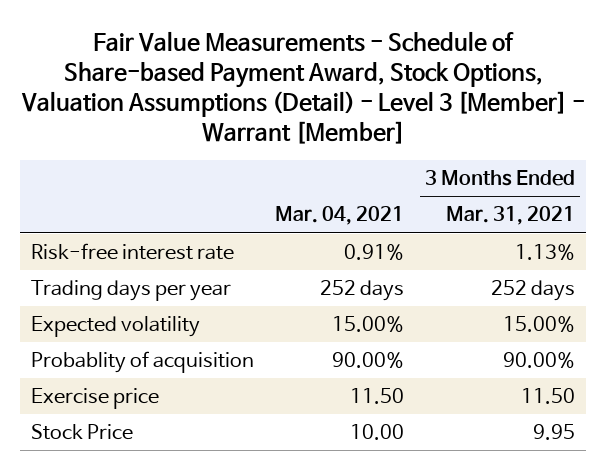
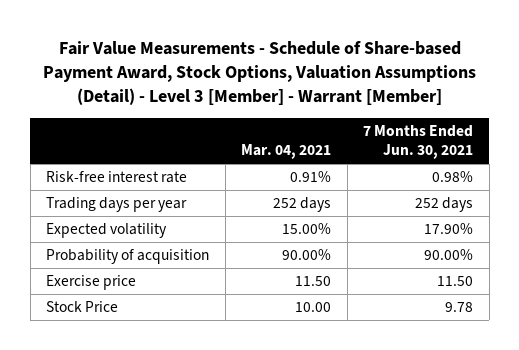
- | Mar. 04, 2021 | 3 Months Ended Mar. 31, 2021
+ | Mar. 04, 2021 | 7 Months Ended Jun. 30, 2021
- Probablity of acquisition | 90.00% | 90.00%
+ Probability of acquisition | 90.00% | 90.00%

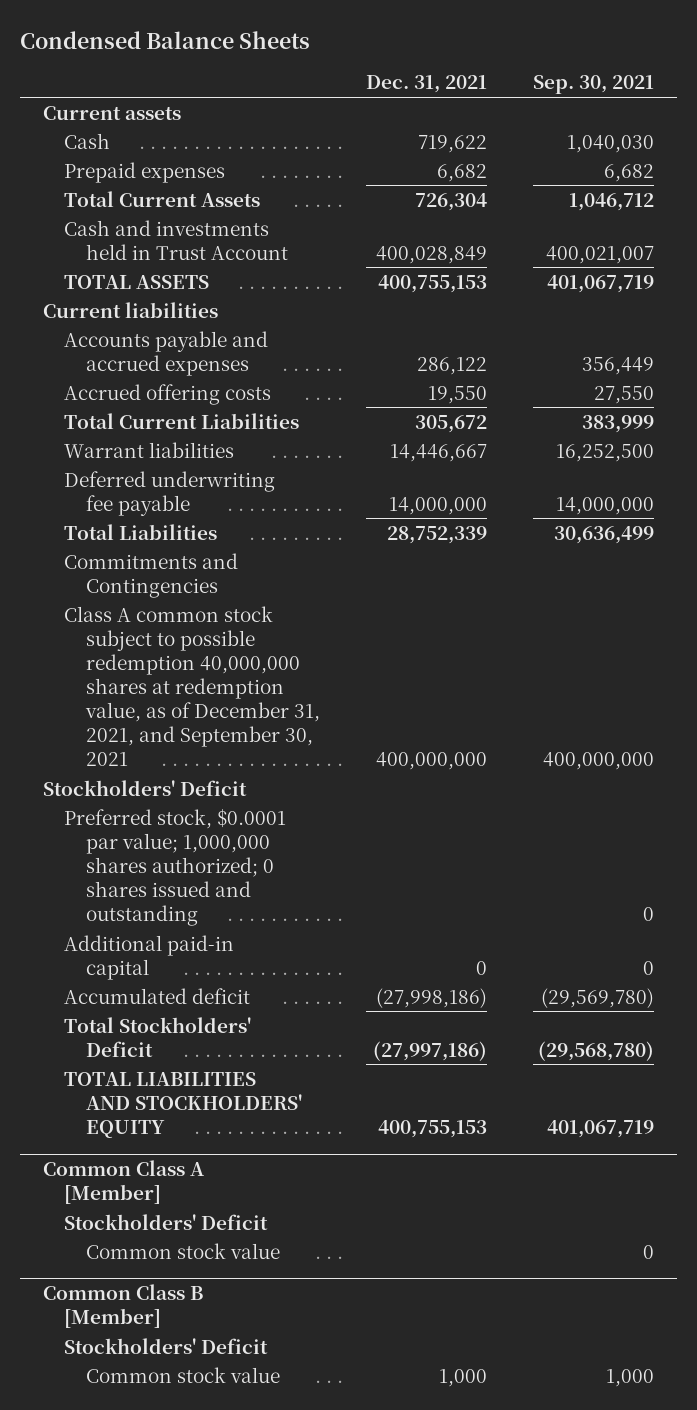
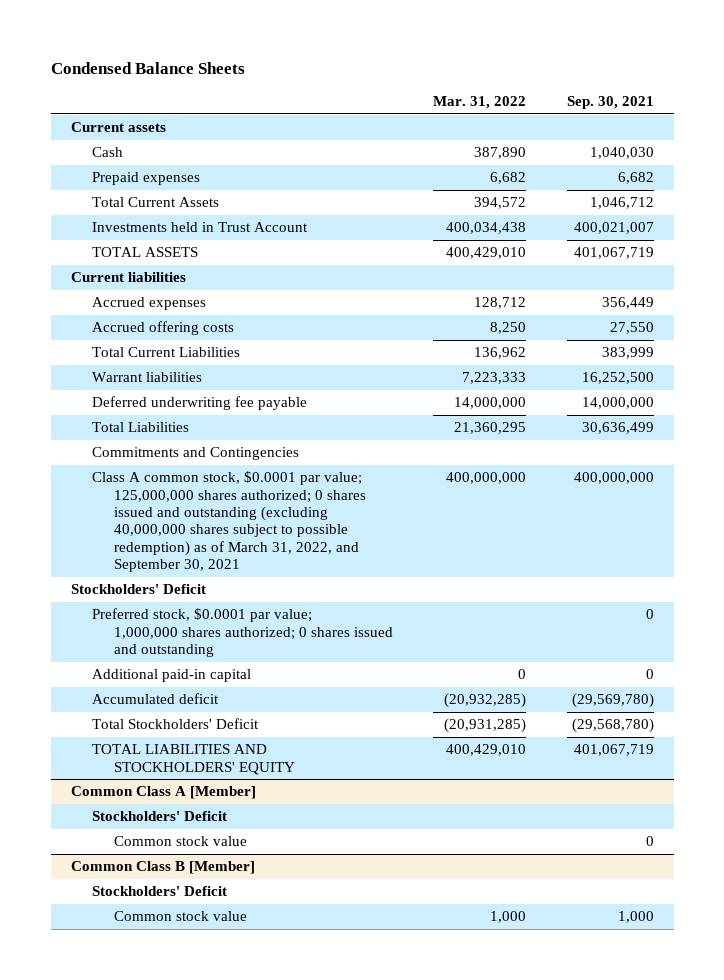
- | Dec. 31, 2021 | Sep. 30, 2021
+ | Mar. 31, 2022 | Sep. 30, 2021
- Cash and investments held in Trust Account | 400,028,849 | 400,021,007
+ Investments held in Trust Account | 400,034,438 | 400,021,007
- Accounts payable and accrued expenses | 286,122 | 356,449
+ Accrued expenses | 128,712 | 356,449
- Class A common stock subject to possible redemption 40,000,000 shares at redemption value, as of December 31, 2021, and September 30, 2021 | 400,000,000 | 400,000,000
+ Class A common stock, $0.0001 par value; 125,000,000 shares authorized; 0 shares issued and outstanding (excluding 40,000,000 shares subject to possible redemption) as of March 31, 2022, and September 30, 2021 | 400,000,000 | 400,000,000

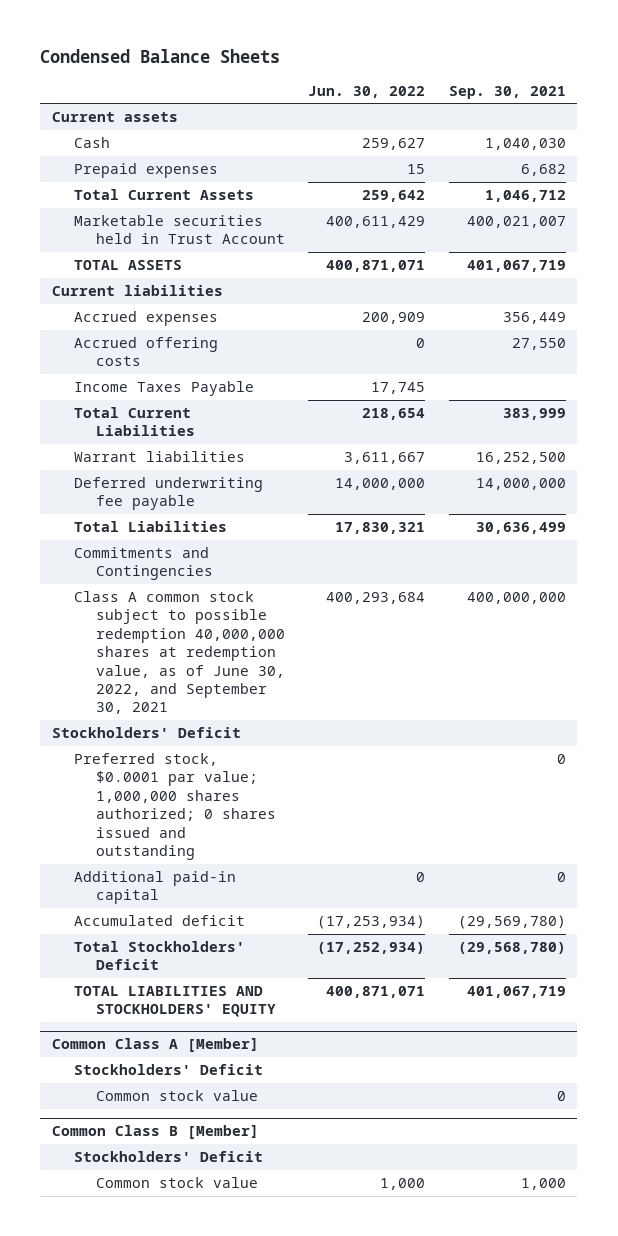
- | Mar. 31, 2022 | Sep. 30, 2021
+ | Jun. 30, 2022 | Sep. 30, 2021
- Investments held in Trust Account | 400,034,438 | 400,021,007
+ Marketable securities held in Trust Account | 400,611,429 | 400,021,007
+ Income Taxes Payable | 17,745 |
- Class A common stock, $0.0001 par value; 125,000,000 shares authorized; 0 shares issued and outstanding (excluding 40,000,000 shares subject to possible redemption) as of March 31, 2022, and September 30, 2021 | 400,000,000 | 400,000,000
+ Class A common stock subject to possible redemption 40,000,000 shares at redemption value, as of June 30, 2022, and September 30, 2021 | 400,293,684 | 400,000,000

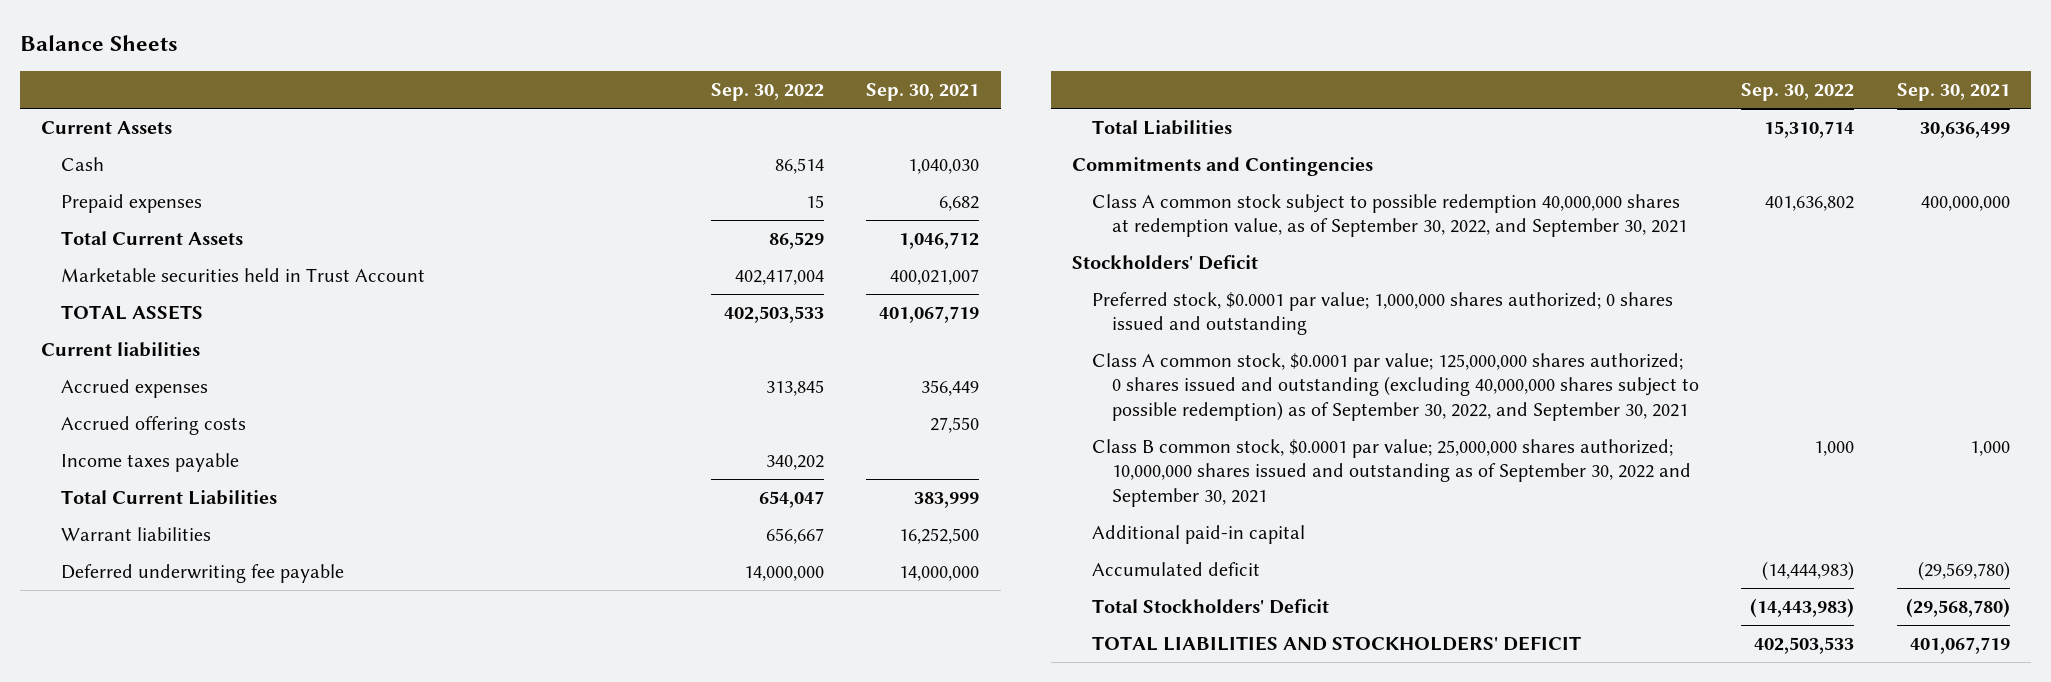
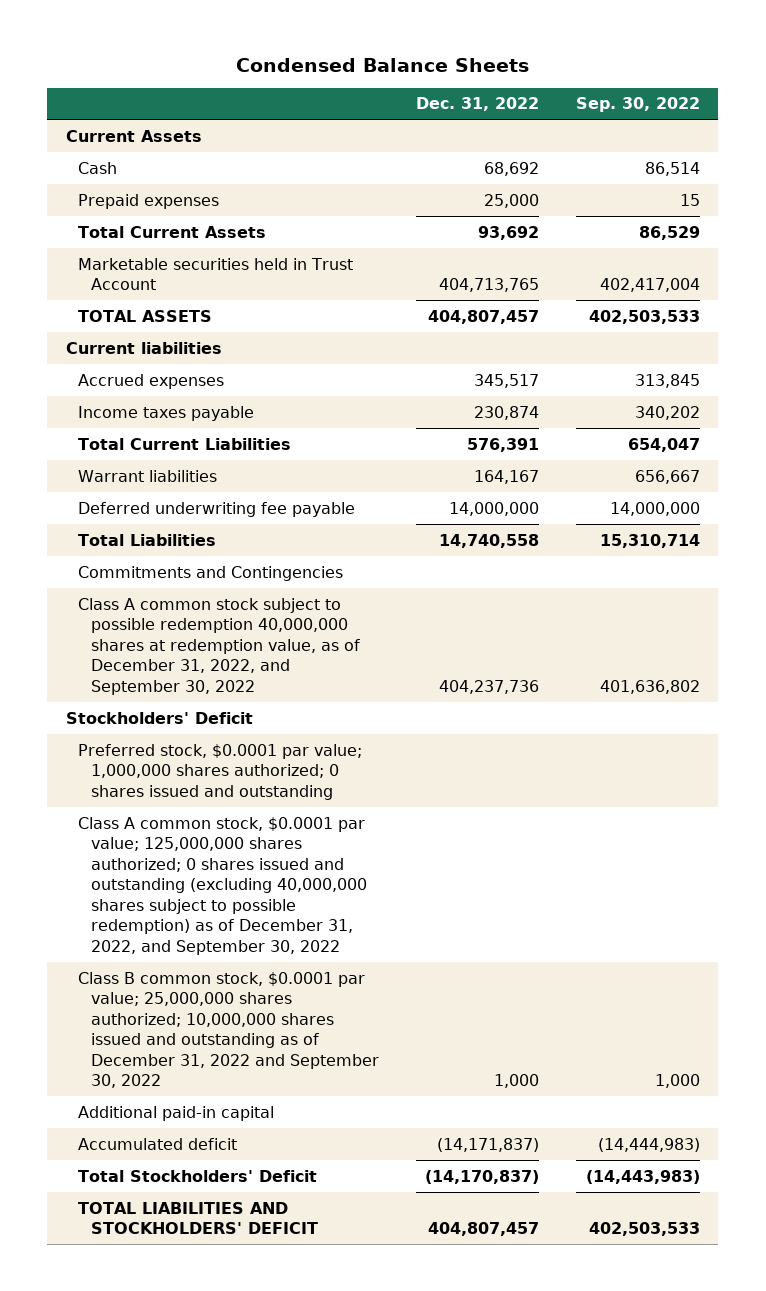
- Balance Sheets
+ Condensed Balance Sheets
- | Sep. 30, 2022 | Sep. 30, 2021
+ | Dec. 31, 2022 | Sep. 30, 2022
- Accrued offering costs | | 27,550
- Class A common stock subject to possible redemption 40,000,000 shares at redemption value, as of September 30, 2022, and September 30, 2021 | 401,636,802 | 400,000,000
+ Class A common stock subject to possible redemption 40,000,000 shares at redemption value, as of December 31, 2022, and September 30, 2022 | 404,237,736 | 401,636,802
- Class A common stock, $0.0001 par value; 125,000,000 shares authorized; 0 shares issued and outstanding (excluding 40,000,000 shares subject to possible redemption) as of September 30, 2022, and September 30, 2021
- Class B common stock, $0.0001 par value; 25,000,000 shares authorized; 10,000,000 shares issued and outstanding as of September 30, 2022 and September 30, 2021 | 1,000 | 1,000
+ Class A common stock, $0.0001 par value; 125,000,000 shares authorized; 0 shares issued and outstanding (excluding 40,000,000 shares subject to possible redemption) as of December 31, 2022, and September 30, 2022
+ Class B common stock, $0.0001 par value; 25,000,000 shares authorized; 10,000,000 shares issued and outstanding as of December 31, 2022 and September 30, 2022 | 1,000 | 1,000

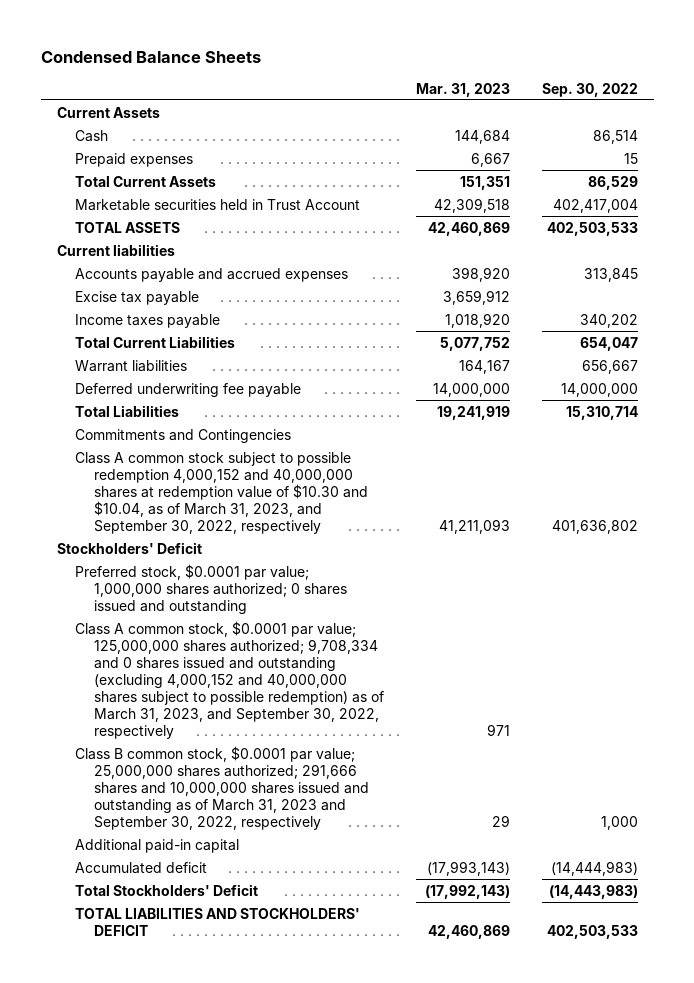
- | Dec. 31, 2022 | Sep. 30, 2022
+ | Mar. 31, 2023 | Sep. 30, 2022
- Accrued expenses | 345,517 | 313,845
+ Accounts payable and accrued expenses | 398,920 | 313,845
+ Excise tax payable | 3,659,912 |
- Class A common stock subject to possible redemption 40,000,000 shares at redemption value, as of December 31, 2022, and September 30, 2022 | 404,237,736 | 401,636,802
+ Class A common stock subject to possible redemption 4,000,152 and 40,000,000 shares at redemption value of $10.30 and $10.04, as of March 31, 2023, and September 30, 2022, respectively | 41,211,093 | 401,636,802
- Class A common stock, $0.0001 par value; 125,000,000 shares authorized; 0 shares issued and outstanding (excluding 40,000,000 shares subject to possible redemption) as of December 31, 2022, and September 30, 2022
- Class B common stock, $0.0001 par value; 25,000,000 shares authorized; 10,000,000 shares issued and outstanding as of December 31, 2022 and September 30, 2022 | 1,000 | 1,000
+ Class A common stock, $0.0001 par value; 125,000,000 shares authorized; 9,708,334 and 0 shares issued and outstanding (excluding 4,000,152 and 40,000,000 shares subject to possible redemption) as of March 31, 2023, and September 30, 2022, respectively | 971 |
+ Class B common stock, $0.0001 par value; 25,000,000 shares authorized; 291,666 shares and 10,000,000 shares issued and outstanding as of March 31, 2023 and September 30, 2022, respectively | 29 | 1,000

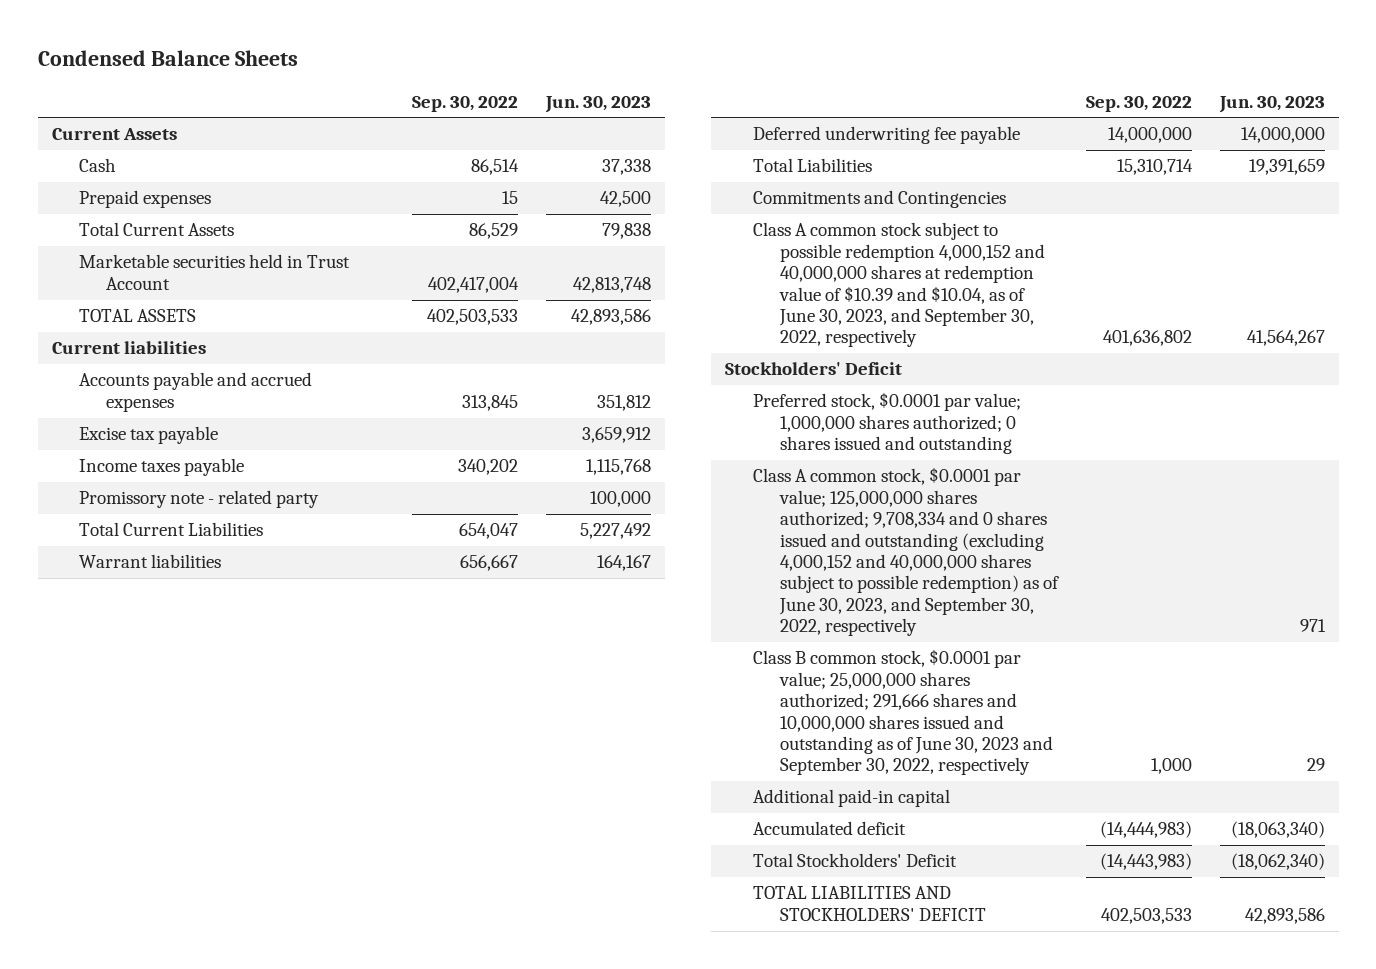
- | Mar. 31, 2023 | Sep. 30, 2022
+ | Sep. 30, 2022 | Jun. 30, 2023
+ Promissory note - related party | | 100,000
- Class A common stock subject to possible redemption 4,000,152 and 40,000,000 shares at redemption value of $10.30 and $10.04, as of March 31, 2023, and September 30, 2022, respectively | 41,211,093 | 401,636,802
+ Class A common stock subject to possible redemption 4,000,152 and 40,000,000 shares at redemption value of $10.39 and $10.04, as of June 30, 2023, and September 30, 2022, respectively | 401,636,802 | 41,564,267
- Class A common stock, $0.0001 par value; 125,000,000 shares authorized; 9,708,334 and 0 shares issued and outstanding (excluding 4,000,152 and 40,000,000 shares subject to possible redemption) as of March 31, 2023, and September 30, 2022, respectively | 971 |
- Class B common stock, $0.0001 par value; 25,000,000 shares authorized; 291,666 shares and 10,000,000 shares issued and outstanding as of March 31, 2023 and September 30, 2022, respectively | 29 | 1,000
+ Class A common stock, $0.0001 par value; 125,000,000 shares authorized; 9,708,334 and 0 shares issued and outstanding (excluding 4,000,152 and 40,000,000 shares subject to possible redemption) as of June 30, 2023, and September 30, 2022, respectively | | 971
+ Class B common stock, $0.0001 par value; 25,000,000 shares authorized; 291,666 shares and 10,000,000 shares issued and outstanding as of June 30, 2023 and September 30, 2022, respectively | 1,000 | 29

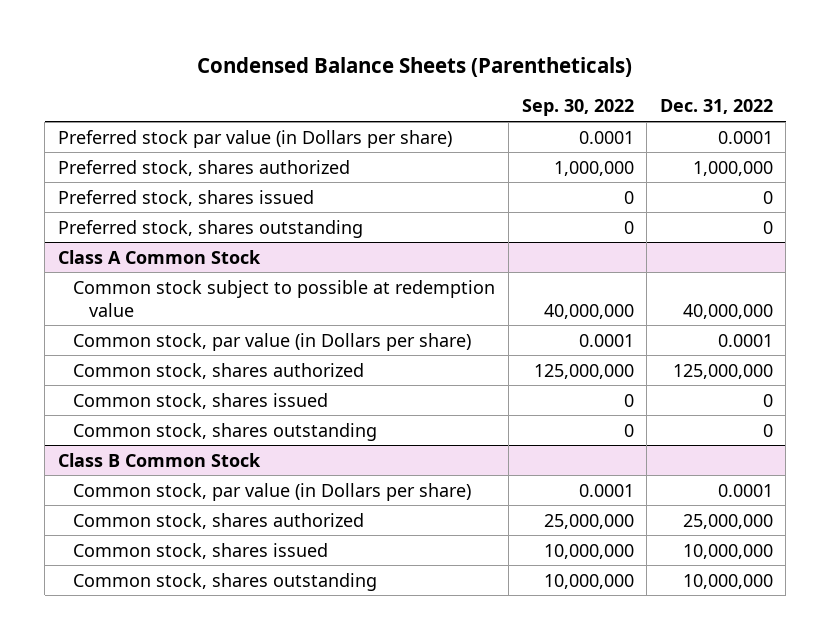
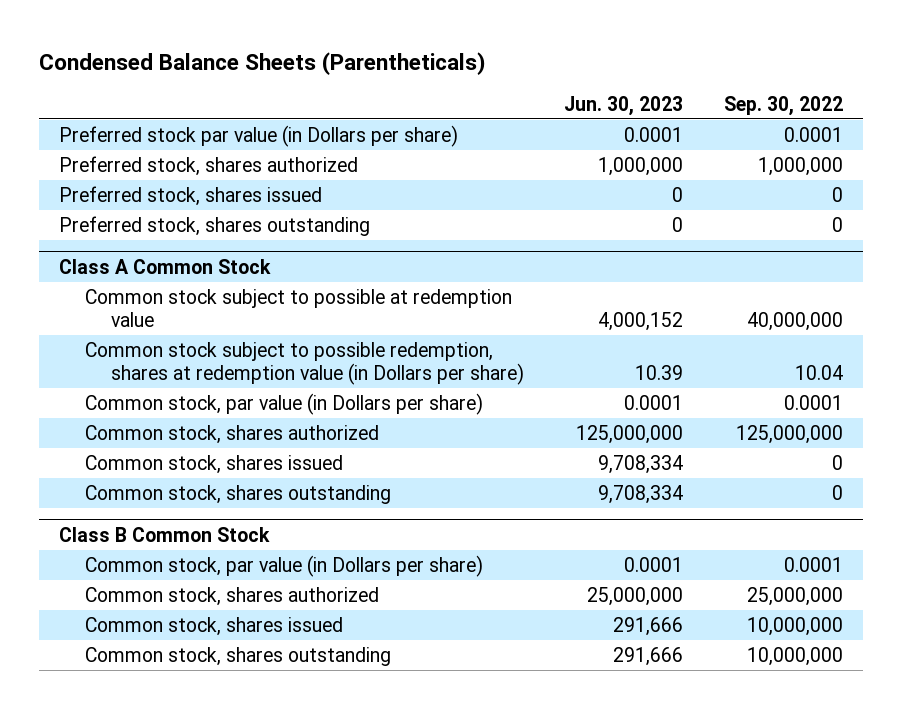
- | Sep. 30, 2022 | Dec. 31, 2022
+ | Jun. 30, 2023 | Sep. 30, 2022
@ Class A Common Stock
+ Common stock subject to possible redemption, shares at redemption value (in Dollars per share) | 10.39 | 10.04

